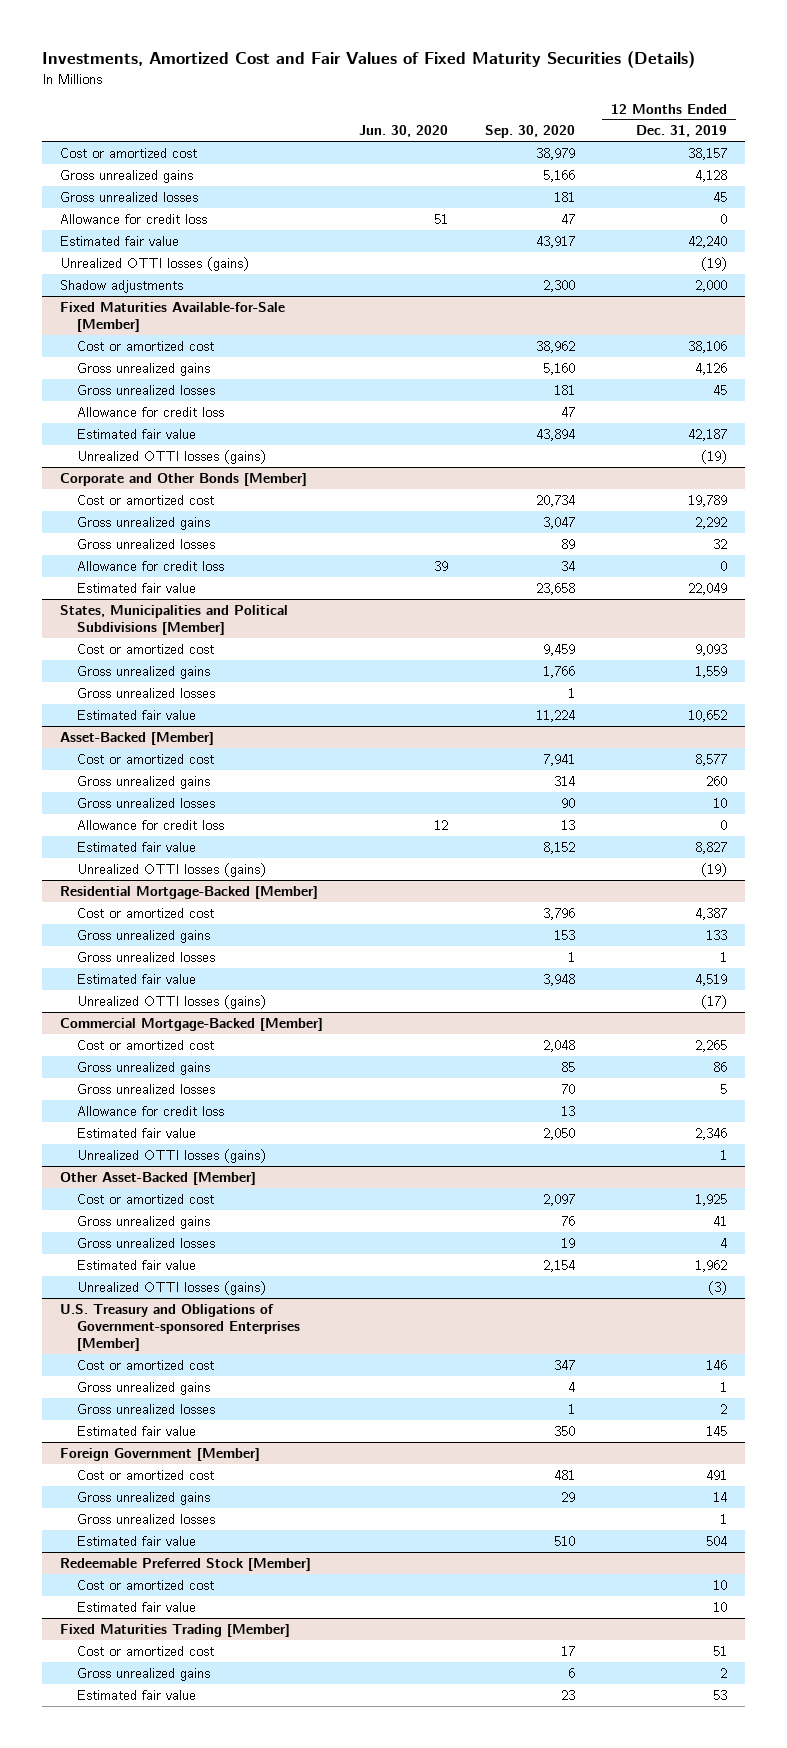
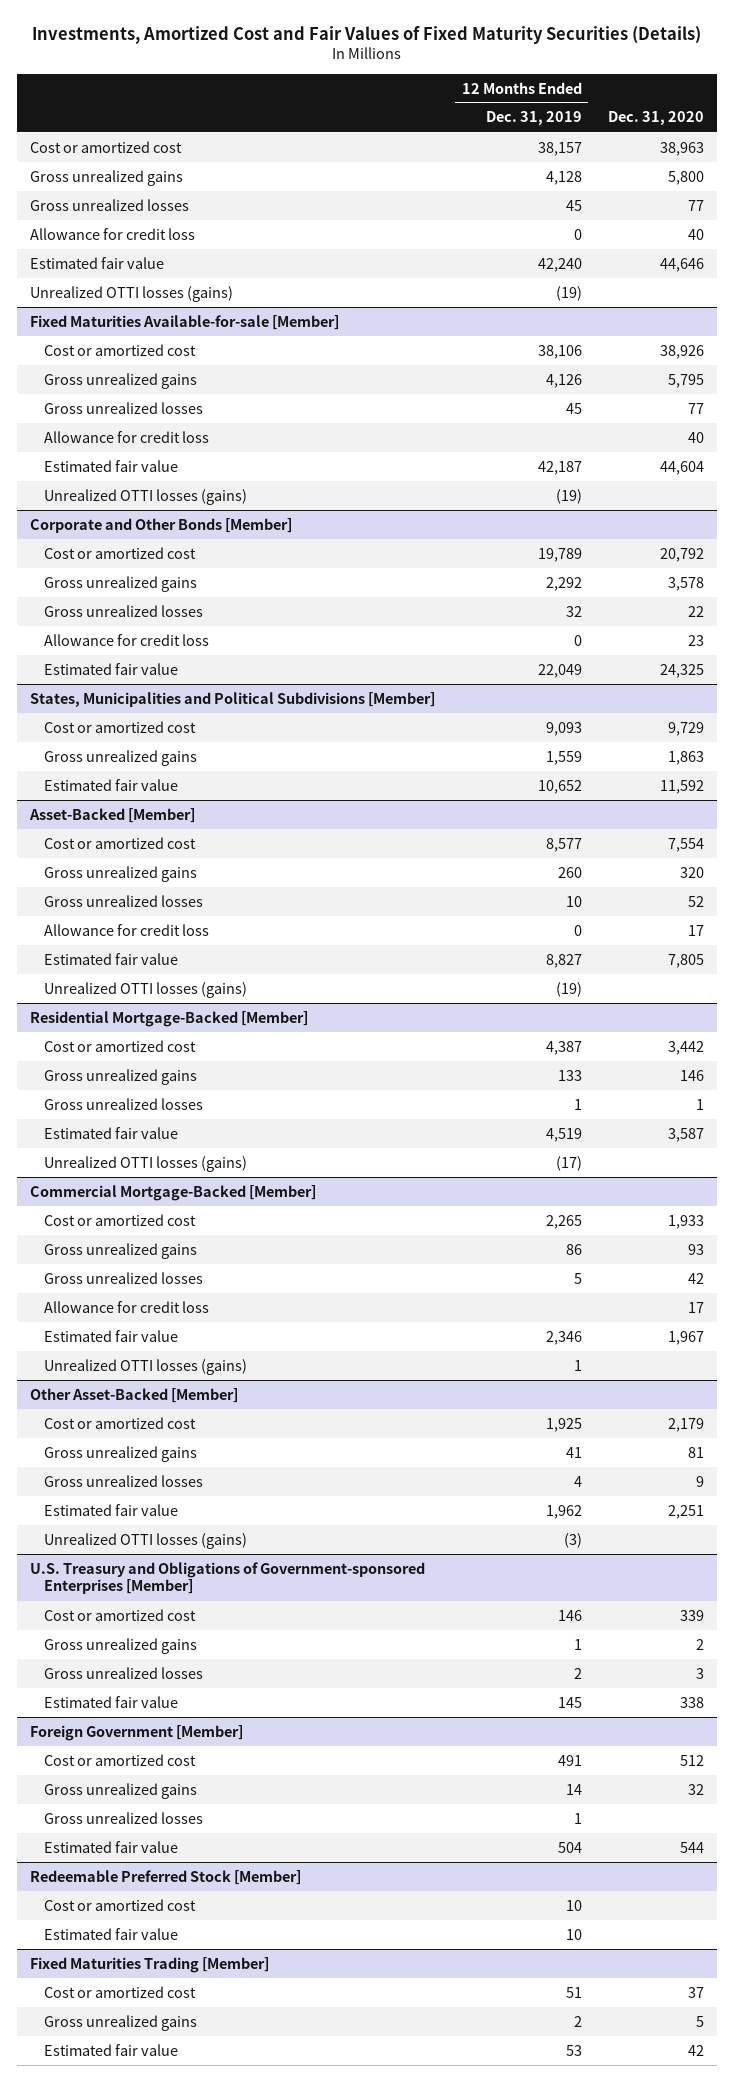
- | Jun. 30, 2020 | Sep. 30, 2020 | 12 Months Ended Dec. 31, 2019
+ | 12 Months Ended Dec. 31, 2019 | Dec. 31, 2020
- Shadow adjustments | | 2,300 | 2,000
- Fixed Maturities Available-for-Sale [Member]
+ Fixed Maturities Available-for-sale [Member]
@ States, Municipalities and Political Subdivisions [Member]
- Gross unrealized losses | | 1 |

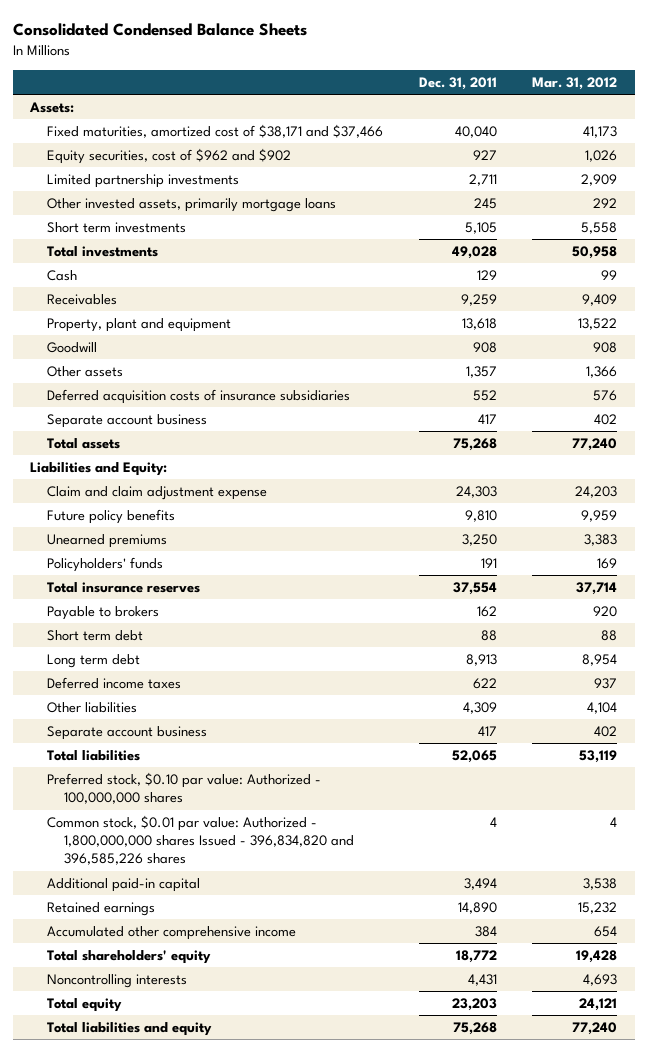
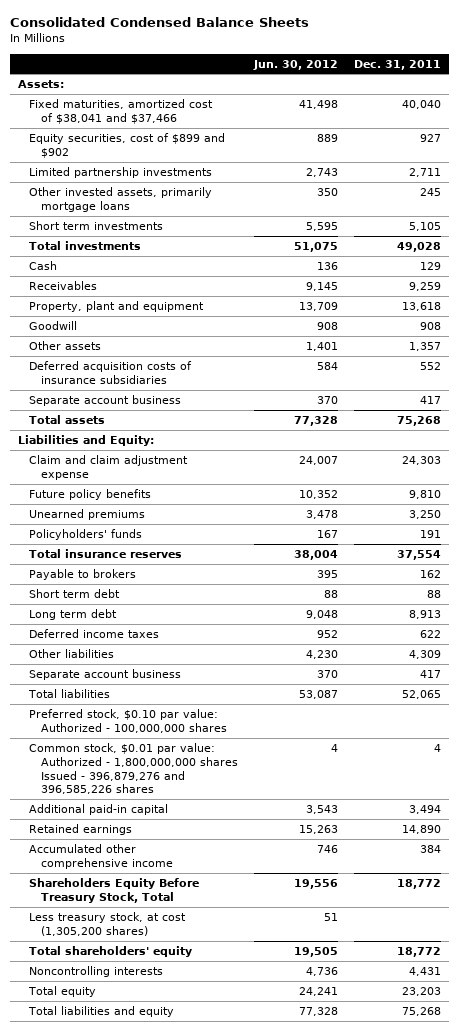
- | Dec. 31, 2011 | Mar. 31, 2012
+ | Jun. 30, 2012 | Dec. 31, 2011
- Fixed maturities, amortized cost of $38,171 and $37,466 | 40,040 | 41,173
- Equity securities, cost of $962 and $902 | 927 | 1,026
+ Fixed maturities, amortized cost of $38,041 and $37,466 | 41,498 | 40,040
+ Equity securities, cost of $899 and $902 | 889 | 927
- Common stock, $0.01 par value: Authorized - 1,800,000,000 shares Issued - 396,834,820 and 396,585,226 shares | 4 | 4
+ Common stock, $0.01 par value: Authorized - 1,800,000,000 shares Issued - 396,879,276 and 396,585,226 shares | 4 | 4
+ Shareholders Equity Before Treasury Stock, Total | 19,556 | 18,772
+ Less treasury stock, at cost (1,305,200 shares) | 51 |

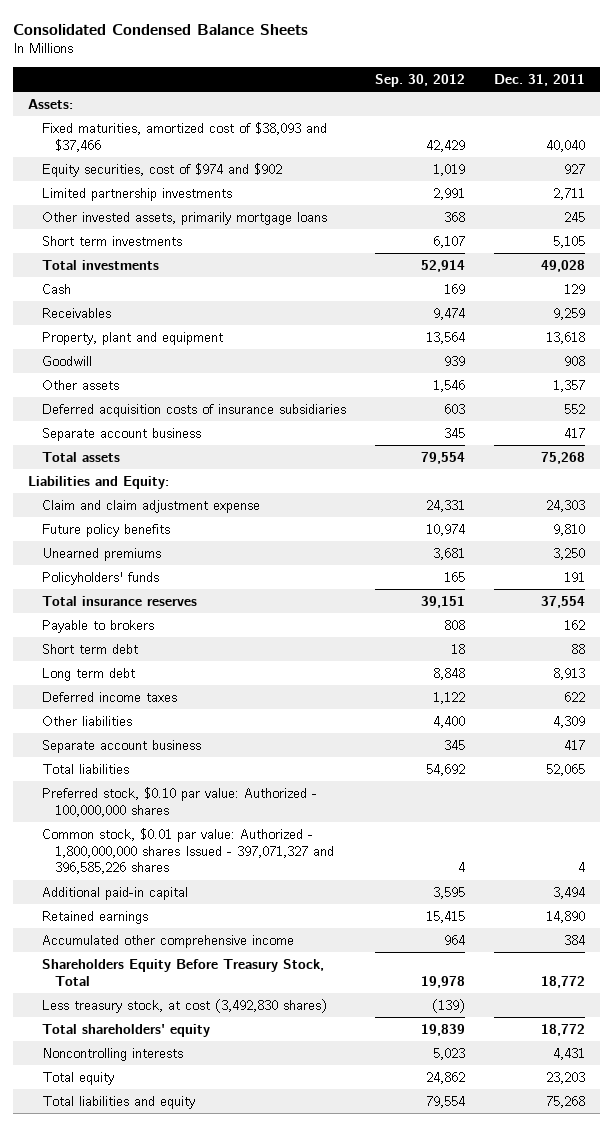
- | Jun. 30, 2012 | Dec. 31, 2011
+ | Sep. 30, 2012 | Dec. 31, 2011
- Fixed maturities, amortized cost of $38,041 and $37,466 | 41,498 | 40,040
- Equity securities, cost of $899 and $902 | 889 | 927
+ Fixed maturities, amortized cost of $38,093 and $37,466 | 42,429 | 40,040
+ Equity securities, cost of $974 and $902 | 1,019 | 927
- Common stock, $0.01 par value: Authorized - 1,800,000,000 shares Issued - 396,879,276 and 396,585,226 shares | 4 | 4
+ Common stock, $0.01 par value: Authorized - 1,800,000,000 shares Issued - 397,071,327 and 396,585,226 shares | 4 | 4
- Less treasury stock, at cost (1,305,200 shares) | 51 |
+ Less treasury stock, at cost (3,492,830 shares) | (139) |

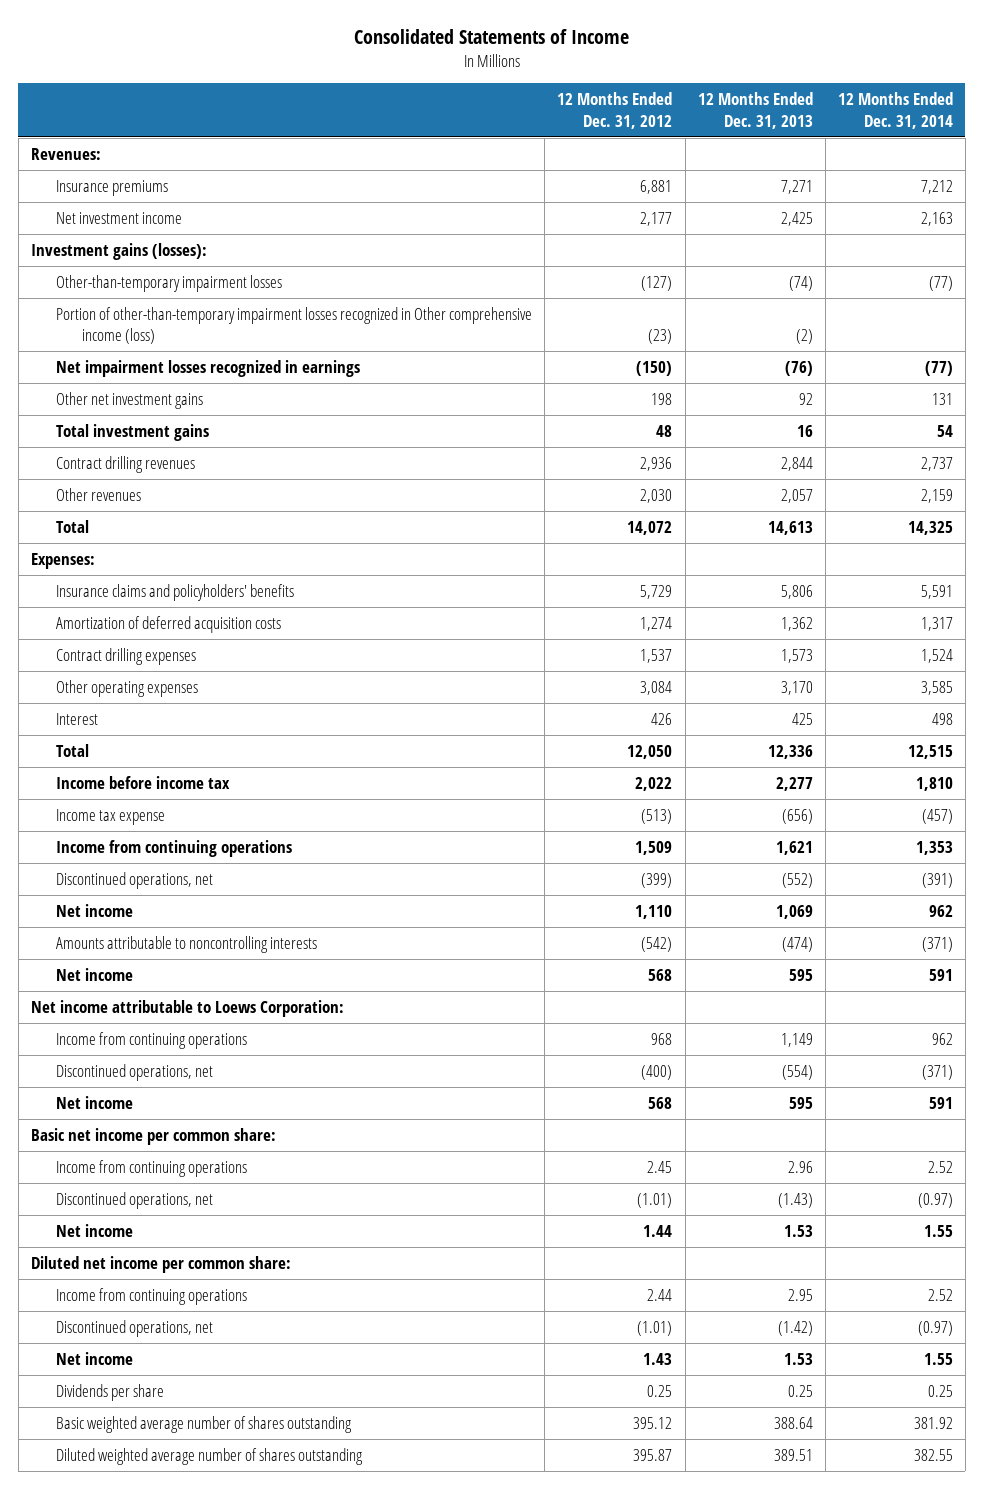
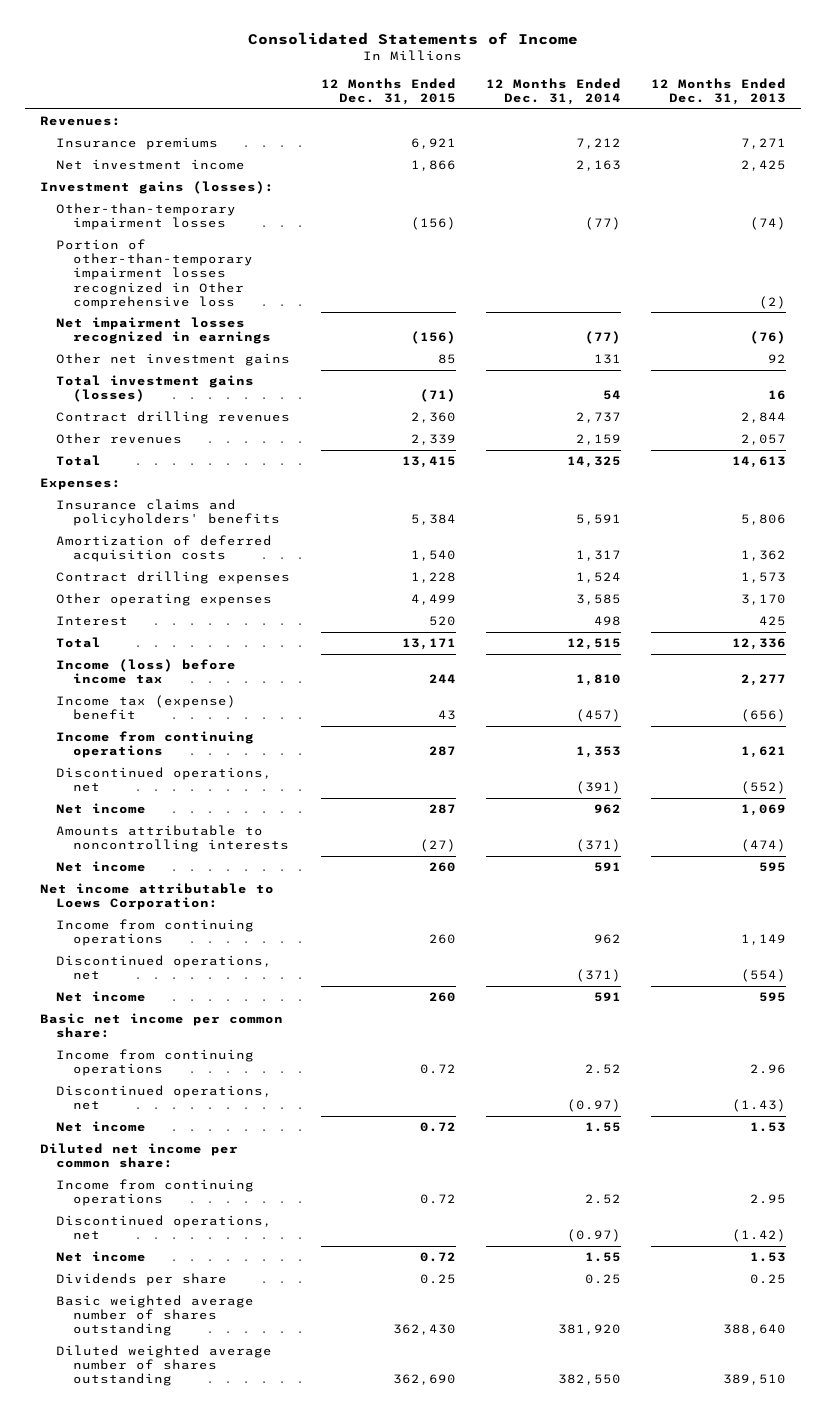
- | 12 Months Ended Dec. 31, 2012 | 12 Months Ended Dec. 31, 2013 | 12 Months Ended Dec. 31, 2014
+ | 12 Months Ended Dec. 31, 2015 | 12 Months Ended Dec. 31, 2014 | 12 Months Ended Dec. 31, 2013
- Portion of other-than-temporary impairment losses recognized in Other comprehensive income (loss) | (23) | (2) |
+ Portion of other-than-temporary impairment losses recognized in Other comprehensive loss | | | (2)
- Total investment gains | 48 | 16 | 54
+ Total investment gains (losses) | (71) | 54 | 16
- Income before income tax | 2,022 | 2,277 | 1,810
- Income tax expense | (513) | (656) | (457)
+ Income (loss) before income tax | 244 | 1,810 | 2,277
+ Income tax (expense) benefit | 43 | (457) | (656)
- Basic weighted average number of shares outstanding | 395.12 | 388.64 | 381.92
- Diluted weighted average number of shares outstanding | 395.87 | 389.51 | 382.55
+ Basic weighted average number of shares outstanding | 362,430 | 381,920 | 388,640
+ Diluted weighted average number of shares outstanding | 362,690 | 382,550 | 389,510

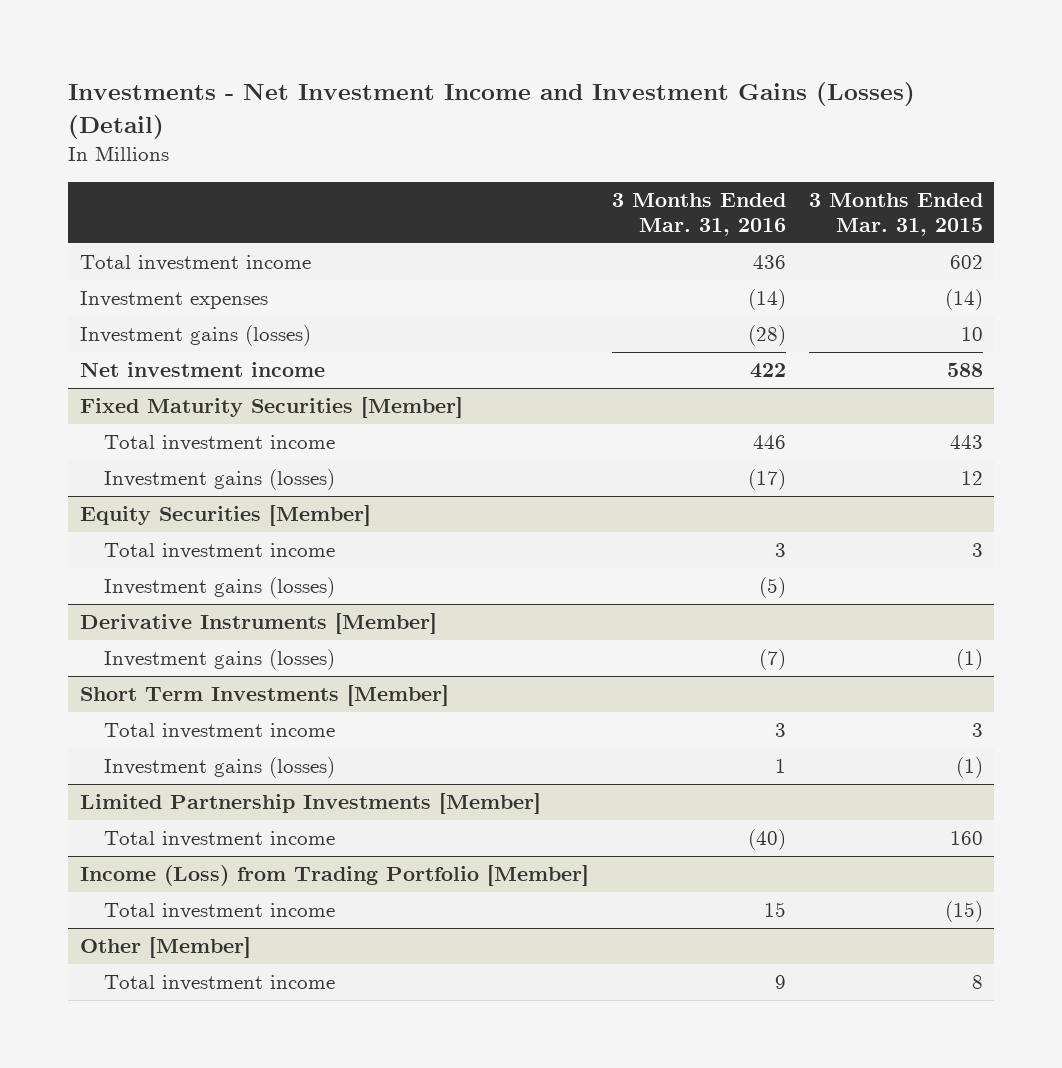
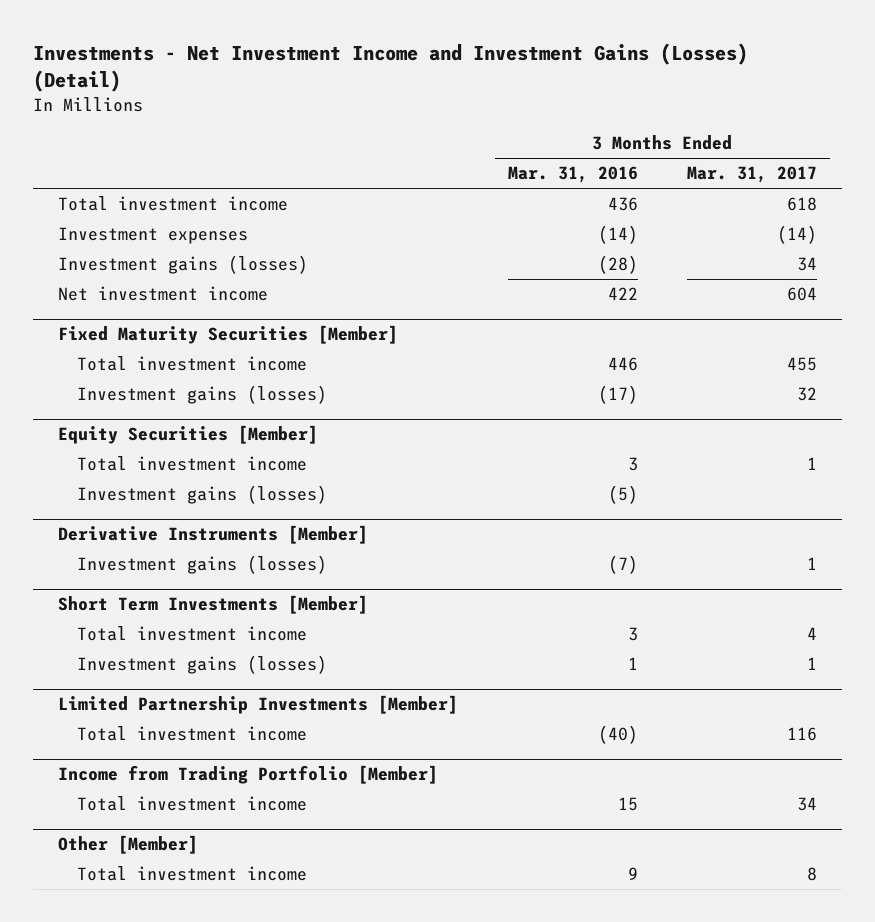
- | 3 Months Ended Mar. 31, 2016 | 3 Months Ended Mar. 31, 2015
+ | 3 Months Ended Mar. 31, 2016 | 3 Months Ended Mar. 31, 2017
- Income (Loss) from Trading Portfolio [Member]
+ Income from Trading Portfolio [Member]

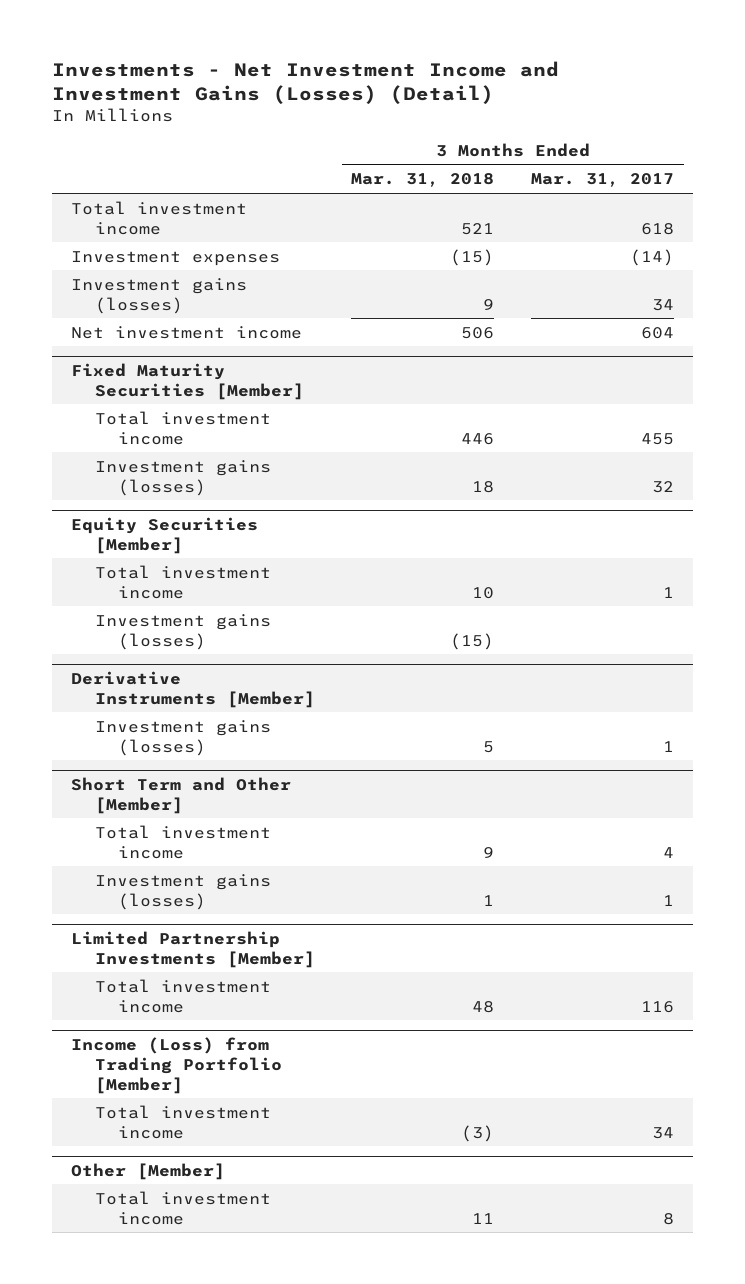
- | 3 Months Ended Mar. 31, 2016 | 3 Months Ended Mar. 31, 2017
+ | 3 Months Ended Mar. 31, 2018 | 3 Months Ended Mar. 31, 2017
- Short Term Investments [Member]
+ Short Term and Other [Member]
- Income from Trading Portfolio [Member]
+ Income (Loss) from Trading Portfolio [Member]

